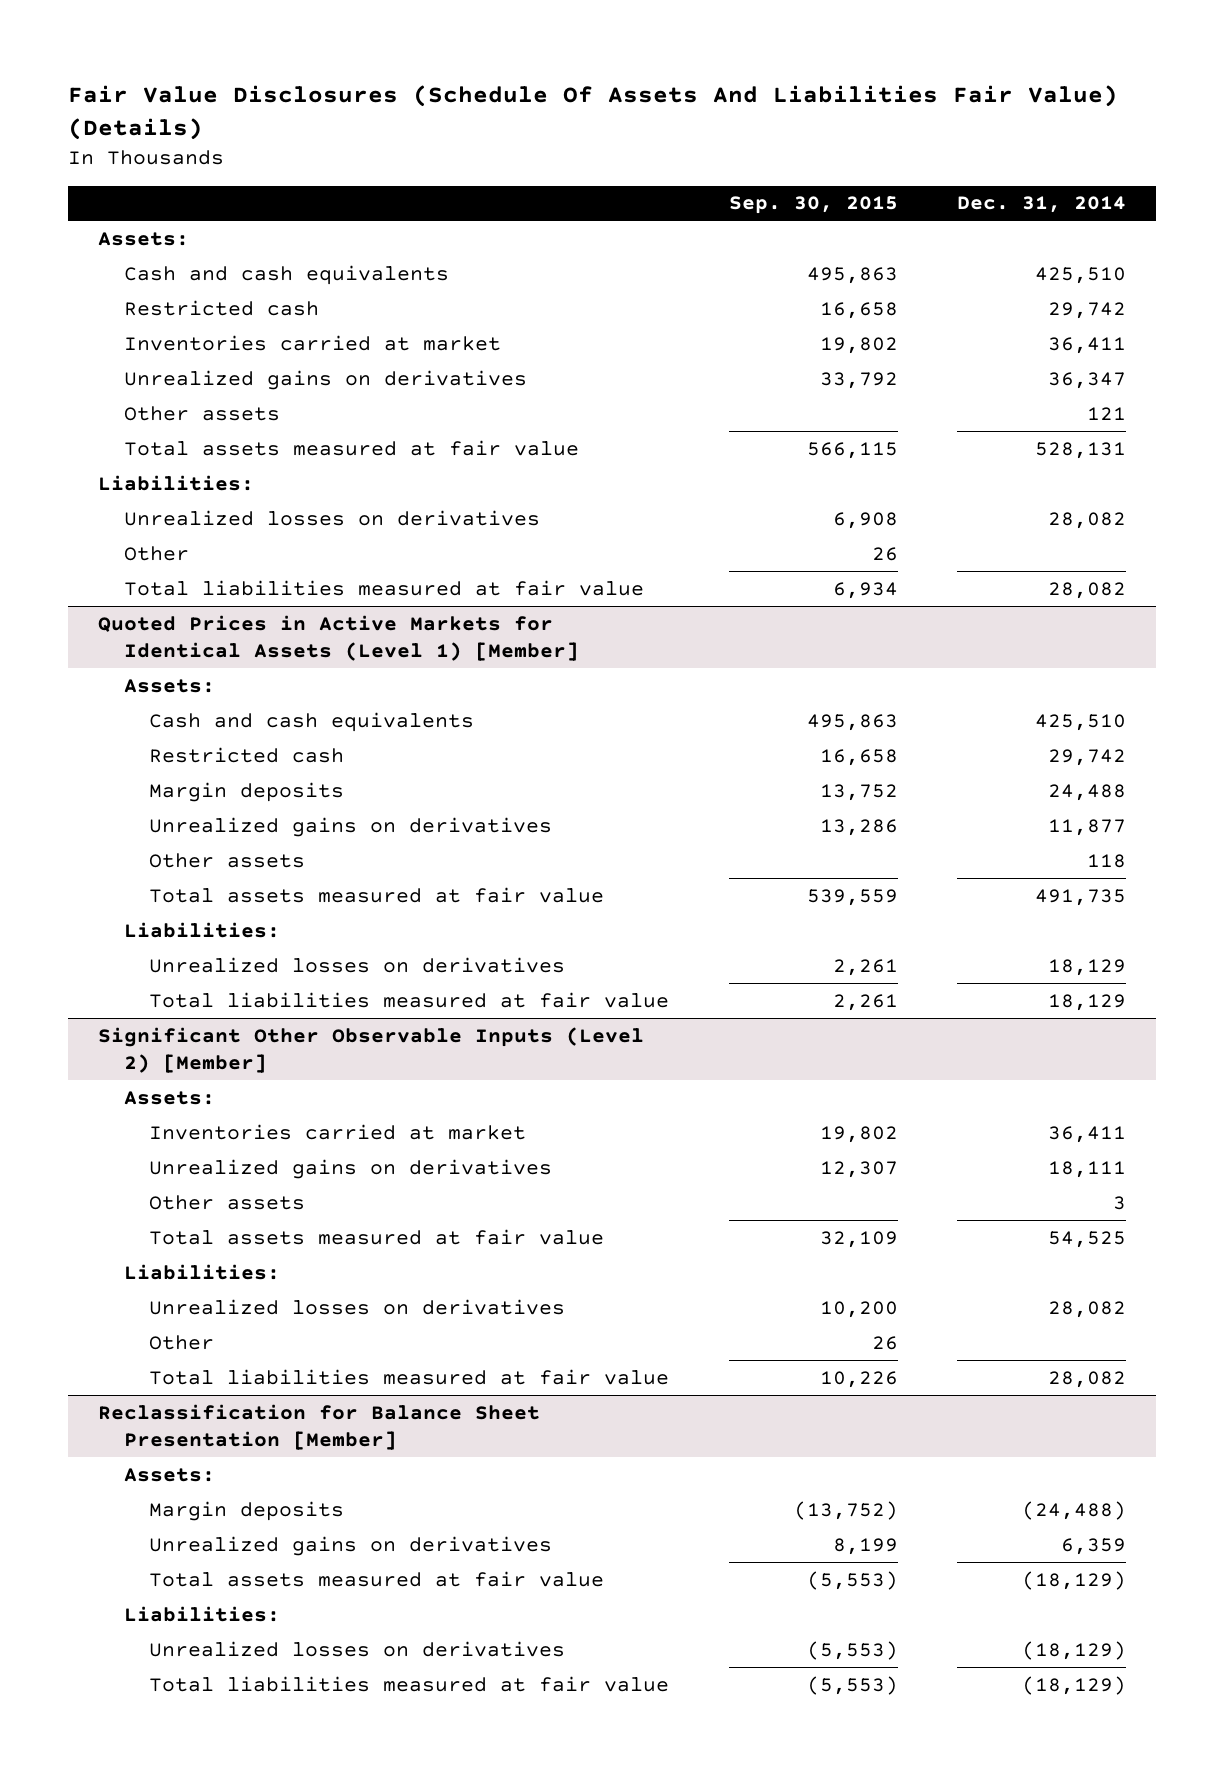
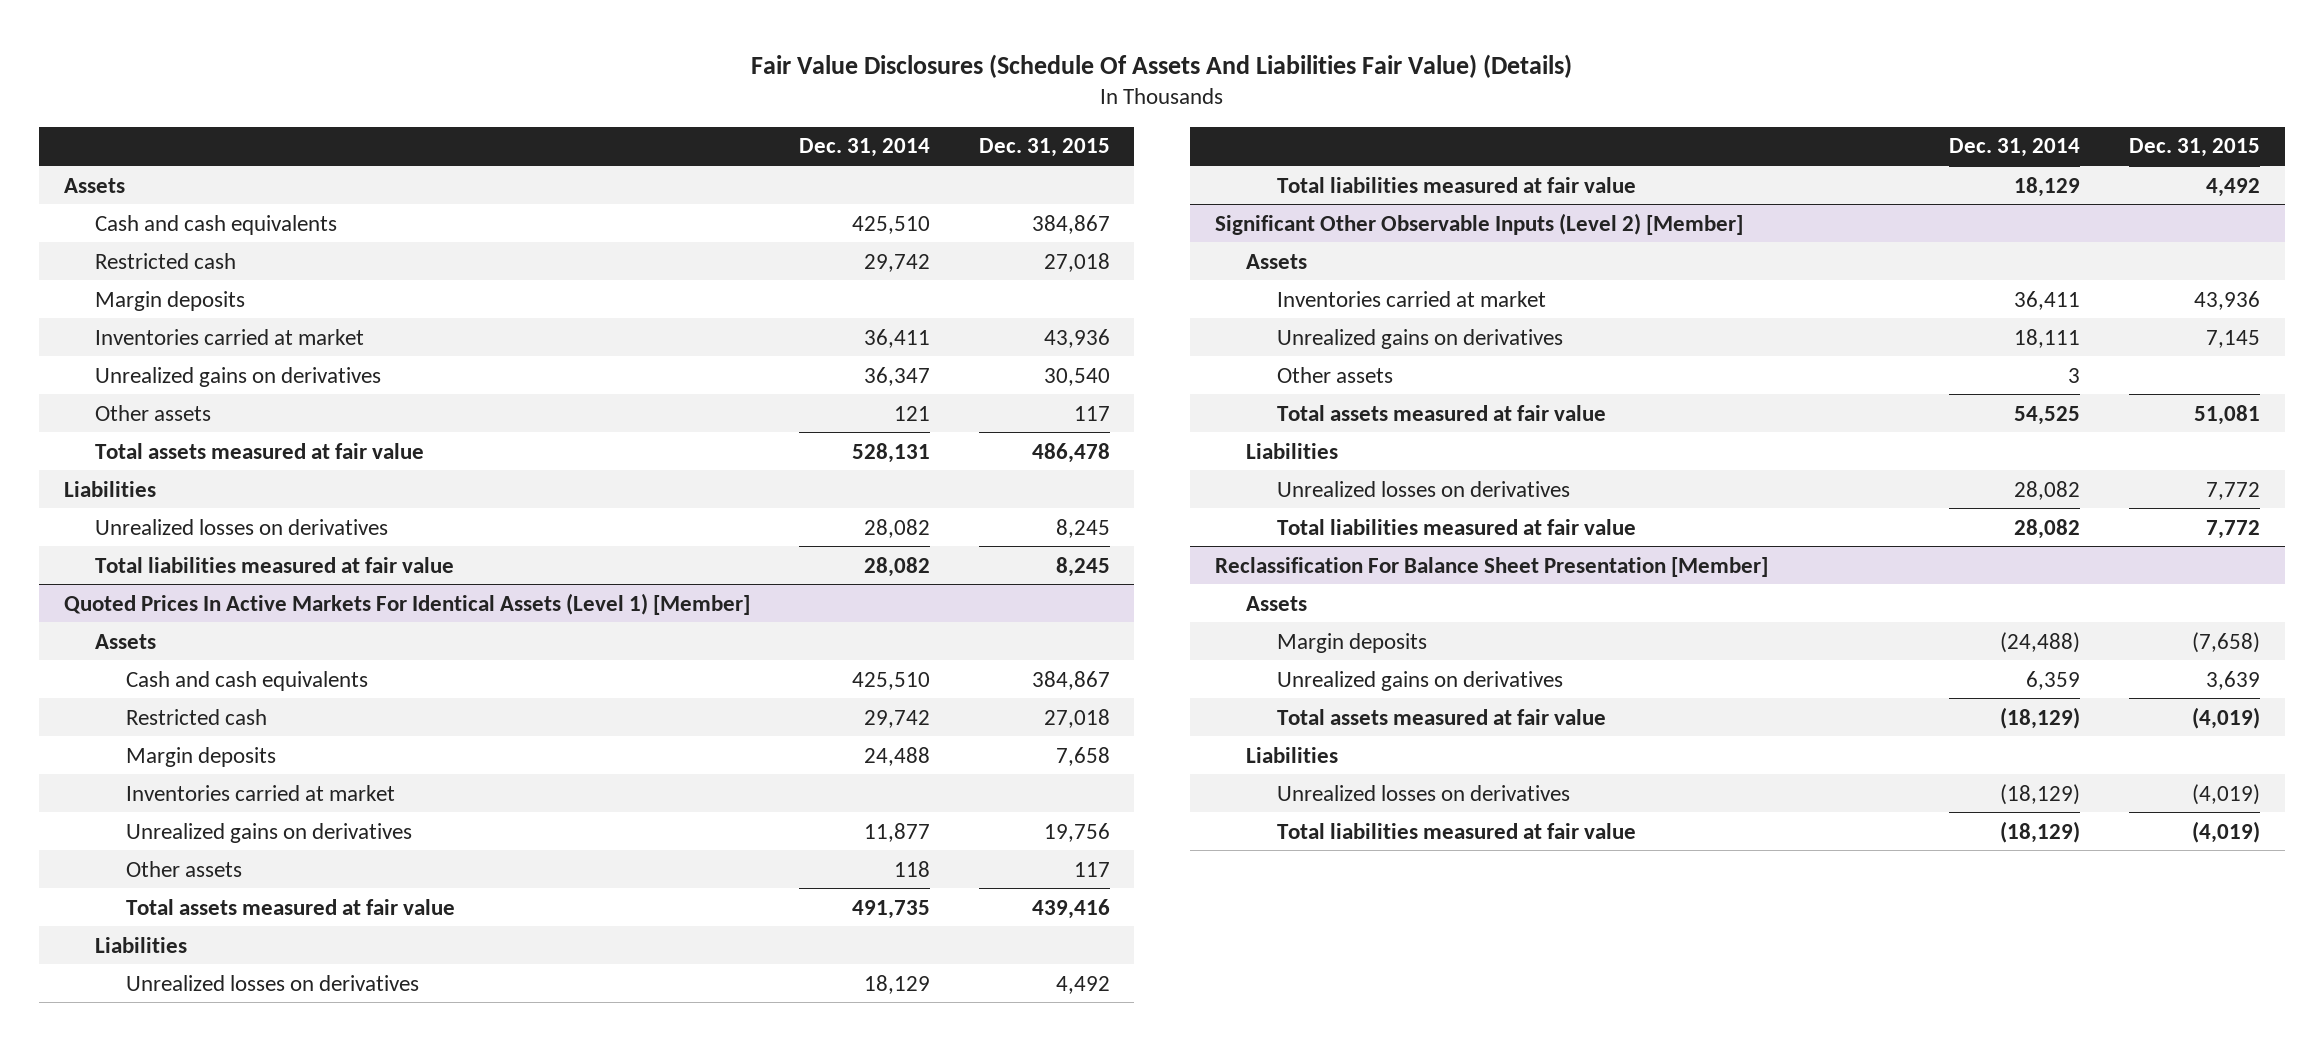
- | Sep. 30, 2015 | Dec. 31, 2014
+ | Dec. 31, 2014 | Dec. 31, 2015
- Assets:
+ Assets
+ Margin deposits
- Liabilities:
+ Liabilities
- Other | 26 |
- Quoted Prices in Active Markets for Identical Assets (Level 1) [Member]
- Assets:
+ Quoted Prices In Active Markets For Identical Assets (Level 1) [Member]
+ Assets
+ Inventories carried at market
- Liabilities:
+ Liabilities
@ Significant Other Observable Inputs (Level 2) [Member]
- Assets:
+ Assets
- Liabilities:
+ Liabilities
- Other | 26 |
- Reclassification for Balance Sheet Presentation [Member]
- Assets:
+ Reclassification For Balance Sheet Presentation [Member]
+ Assets
- Liabilities:
+ Liabilities

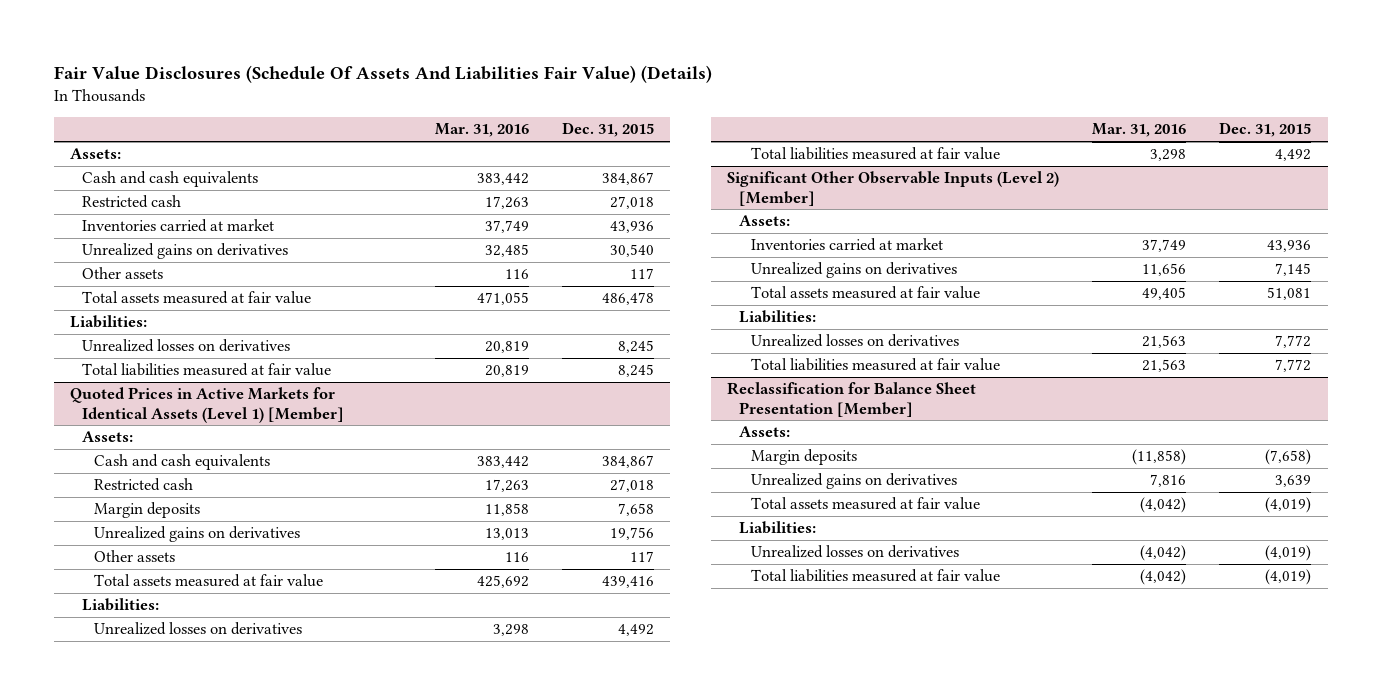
- | Dec. 31, 2014 | Dec. 31, 2015
+ | Mar. 31, 2016 | Dec. 31, 2015
- Assets
+ Assets:
- Margin deposits
- Liabilities
+ Liabilities:
- Quoted Prices In Active Markets For Identical Assets (Level 1) [Member]
- Assets
+ Quoted Prices in Active Markets for Identical Assets (Level 1) [Member]
+ Assets:
- Inventories carried at market
- Liabilities
+ Liabilities:
@ Significant Other Observable Inputs (Level 2) [Member]
- Assets
+ Assets:
- Other assets | 3 |
- Liabilities
+ Liabilities:
- Reclassification For Balance Sheet Presentation [Member]
- Assets
+ Reclassification for Balance Sheet Presentation [Member]
+ Assets:
- Liabilities
+ Liabilities:

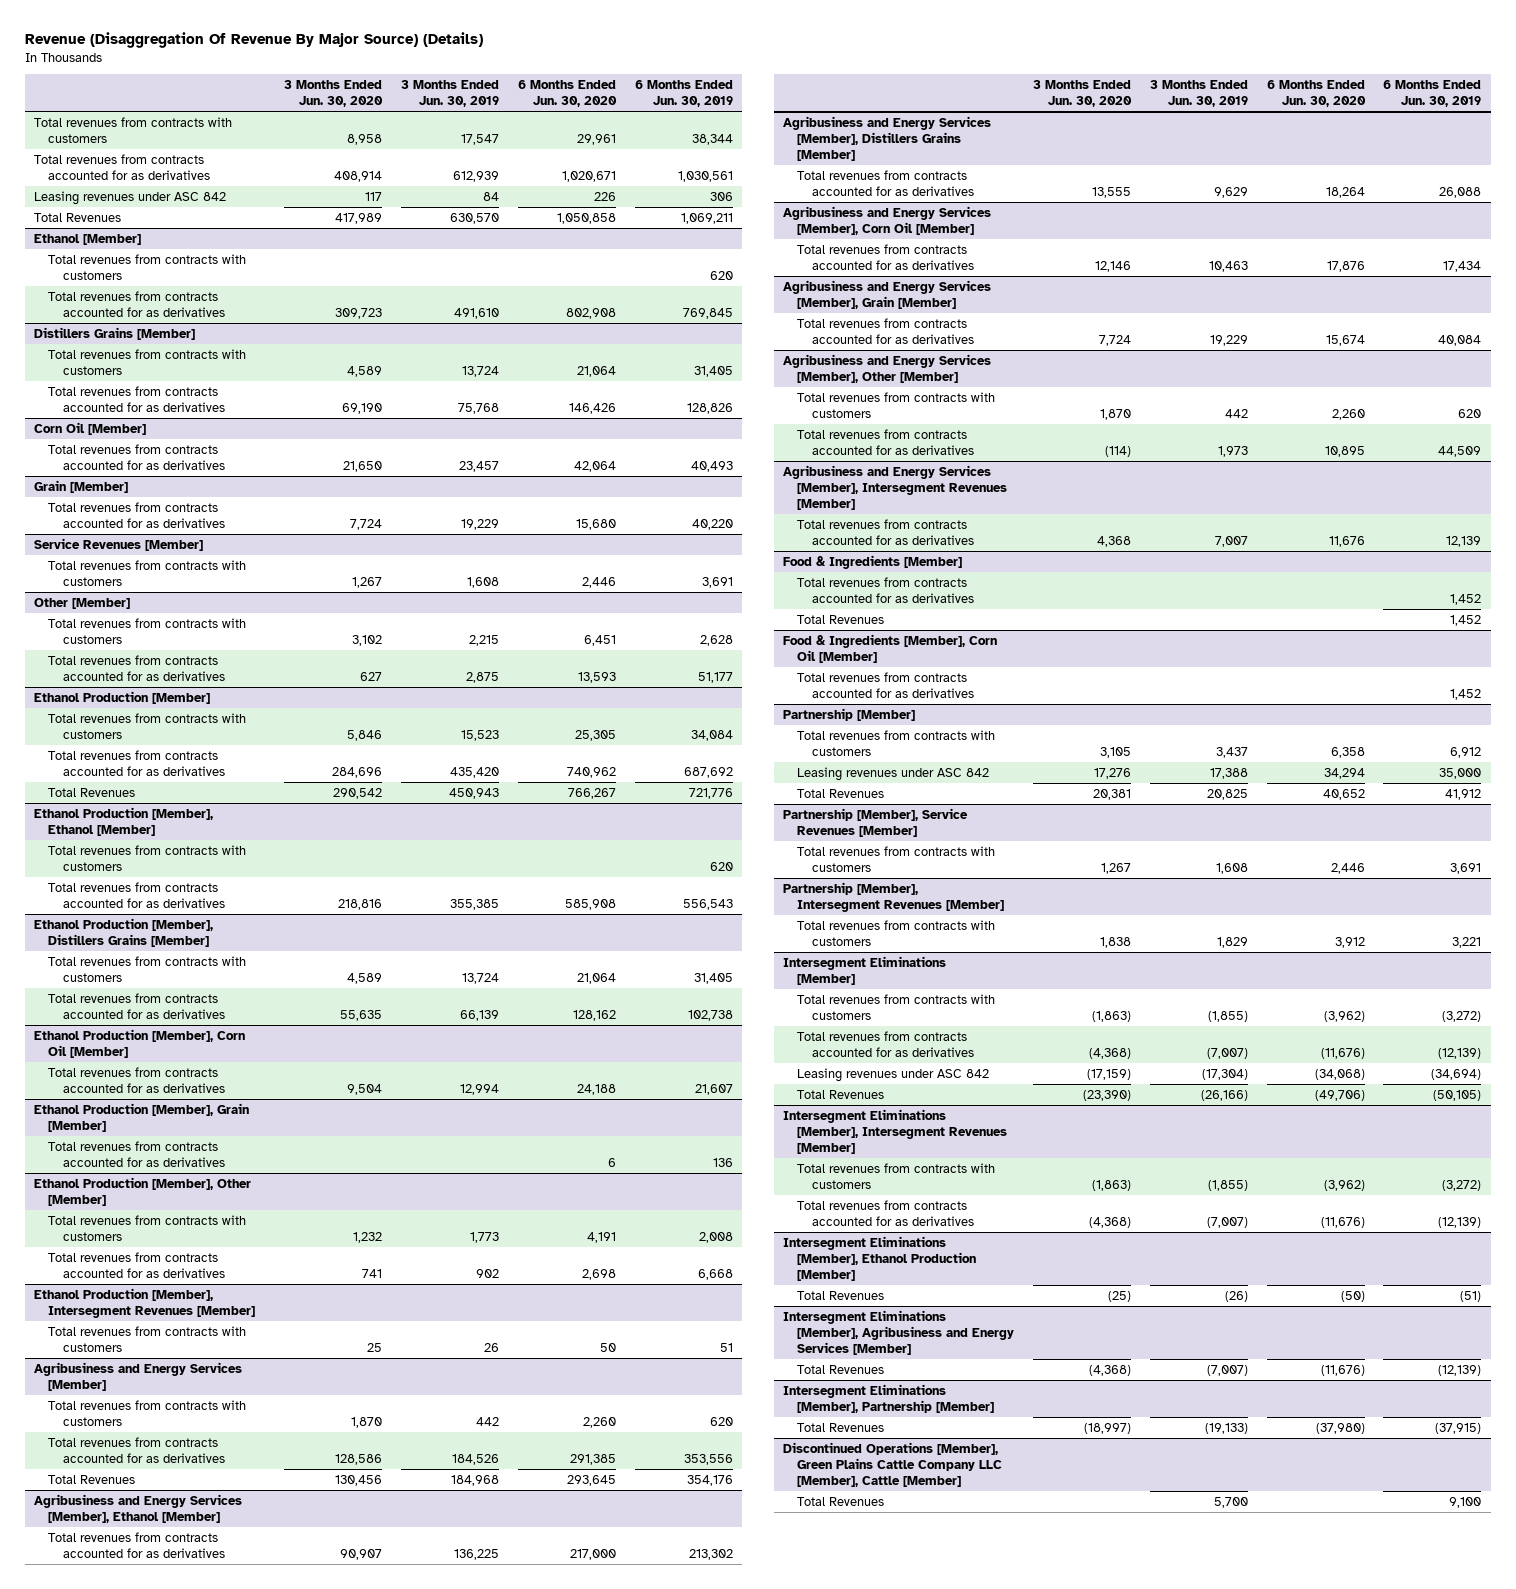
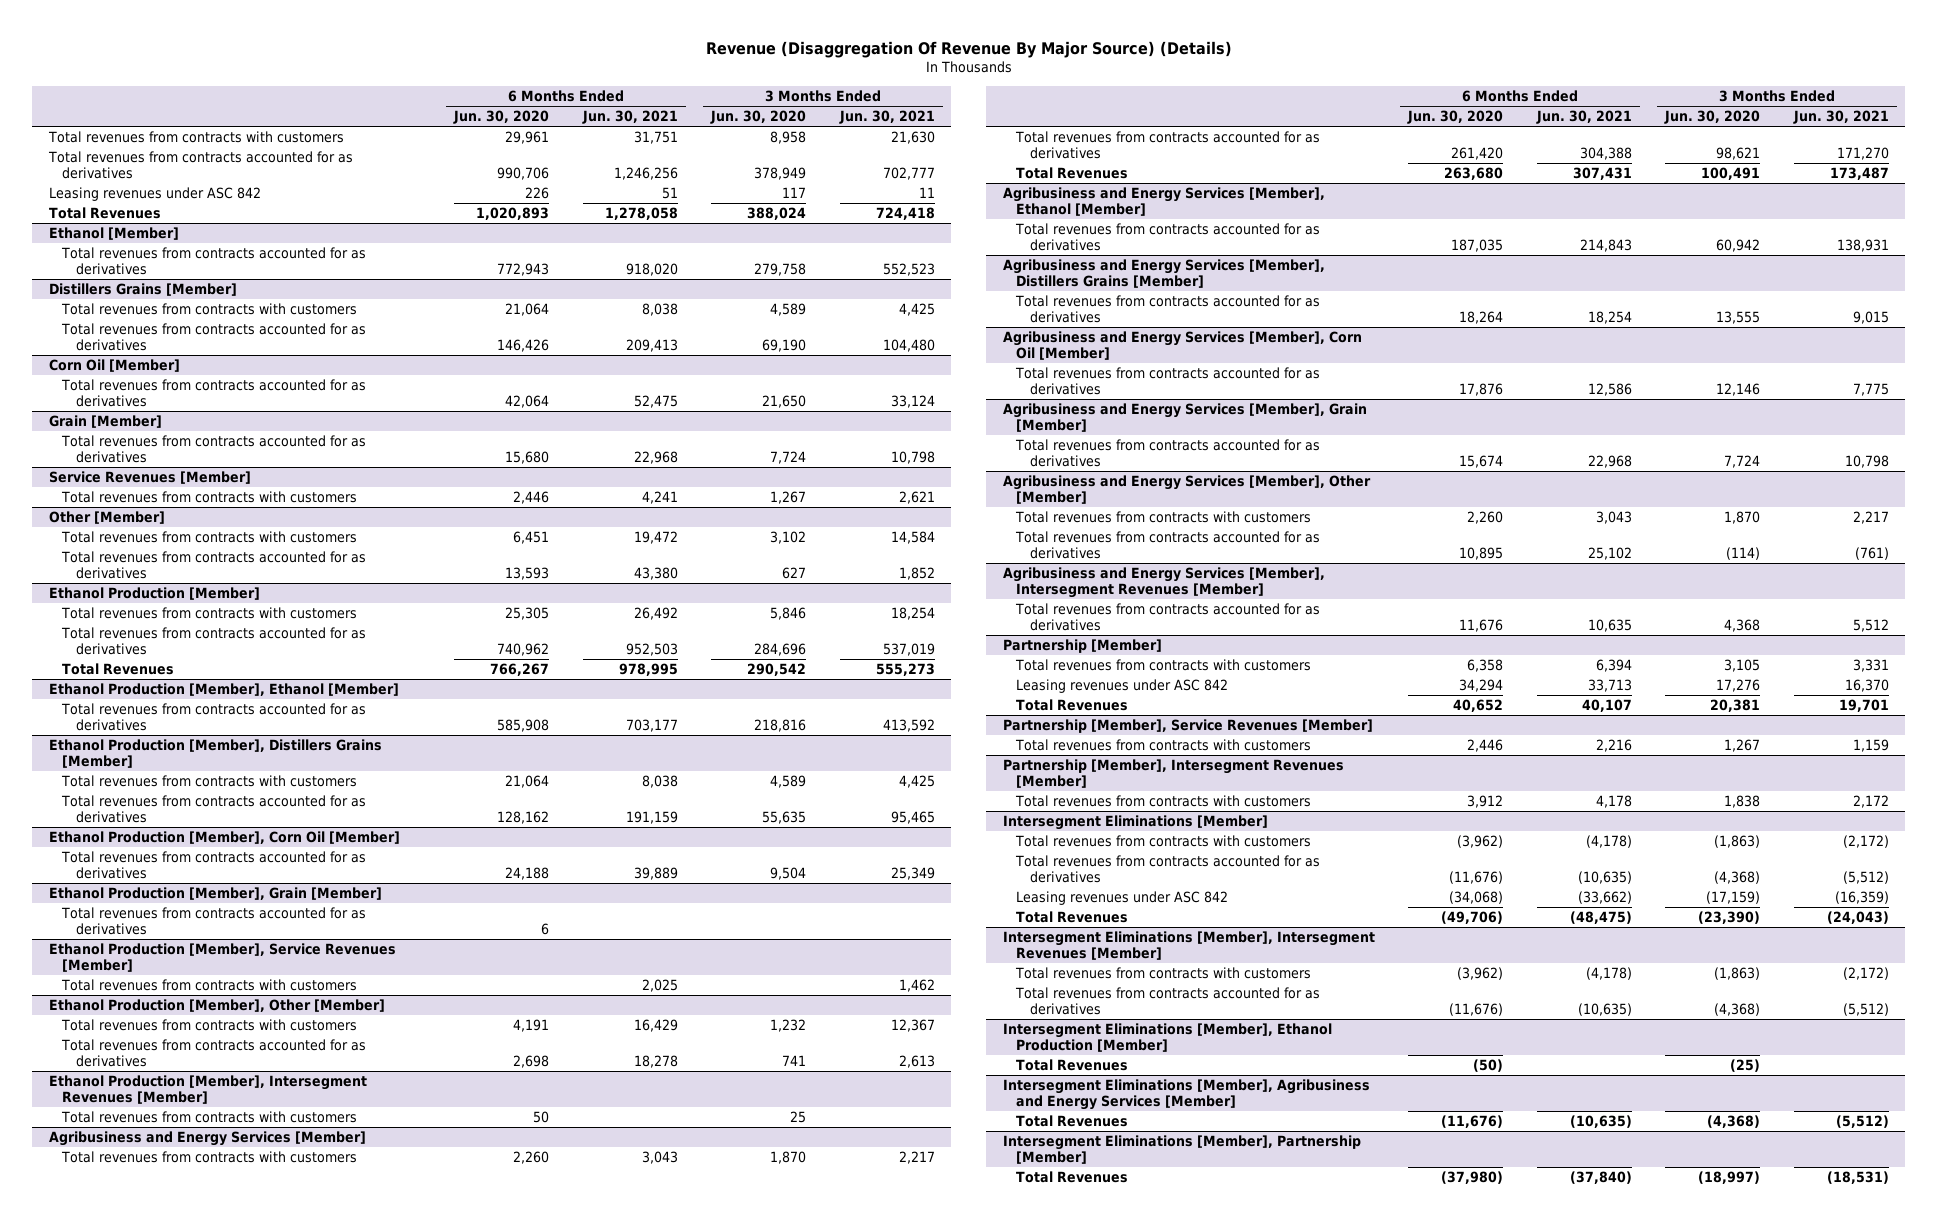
- | 3 Months Ended Jun. 30, 2020 | 3 Months Ended Jun. 30, 2019 | 6 Months Ended Jun. 30, 2020 | 6 Months Ended Jun. 30, 2019
+ | 6 Months Ended Jun. 30, 2020 | 6 Months Ended Jun. 30, 2021 | 3 Months Ended Jun. 30, 2020 | 3 Months Ended Jun. 30, 2021
- Total revenues from contracts accounted for as derivatives | 408,914 | 612,939 | 1,020,671 | 1,030,561
+ Total revenues from contracts accounted for as derivatives | 990,706 | 1,246,256 | 378,949 | 702,777
- Total Revenues | 417,989 | 630,570 | 1,050,858 | 1,069,211
+ Total Revenues | 1,020,893 | 1,278,058 | 388,024 | 724,418
@ Ethanol [Member]
- Total revenues from contracts with customers | | | | 620
- Total revenues from contracts accounted for as derivatives | 309,723 | 491,610 | 802,908 | 769,845
+ Total revenues from contracts accounted for as derivatives | 772,943 | 918,020 | 279,758 | 552,523
@ Ethanol Production [Member], Ethanol [Member]
- Total revenues from contracts with customers | | | | 620
+ Ethanol Production [Member], Service Revenues [Member]
+ Total revenues from contracts with customers | | 2,025 | | 1,462
@ Agribusiness and Energy Services [Member]
- Total revenues from contracts accounted for as derivatives | 128,586 | 184,526 | 291,385 | 353,556
- Total Revenues | 130,456 | 184,968 | 293,645 | 354,176
+ Total revenues from contracts accounted for as derivatives | 261,420 | 304,388 | 98,621 | 171,270
+ Total Revenues | 263,680 | 307,431 | 100,491 | 173,487
@ Agribusiness and Energy Services [Member], Ethanol [Member]
- Total revenues from contracts accounted for as derivatives | 90,907 | 136,225 | 217,000 | 213,302
+ Total revenues from contracts accounted for as derivatives | 187,035 | 214,843 | 60,942 | 138,931
- Food & Ingredients [Member]
- Total revenues from contracts accounted for as derivatives | | | | 1,452
- Total Revenues | | | | 1,452
- Food & Ingredients [Member], Corn Oil [Member]
- Total revenues from contracts accounted for as derivatives | | | | 1,452
- Discontinued Operations [Member], Green Plains Cattle Company LLC [Member], Cattle [Member]
- Total Revenues | | 5,700 | | 9,100

